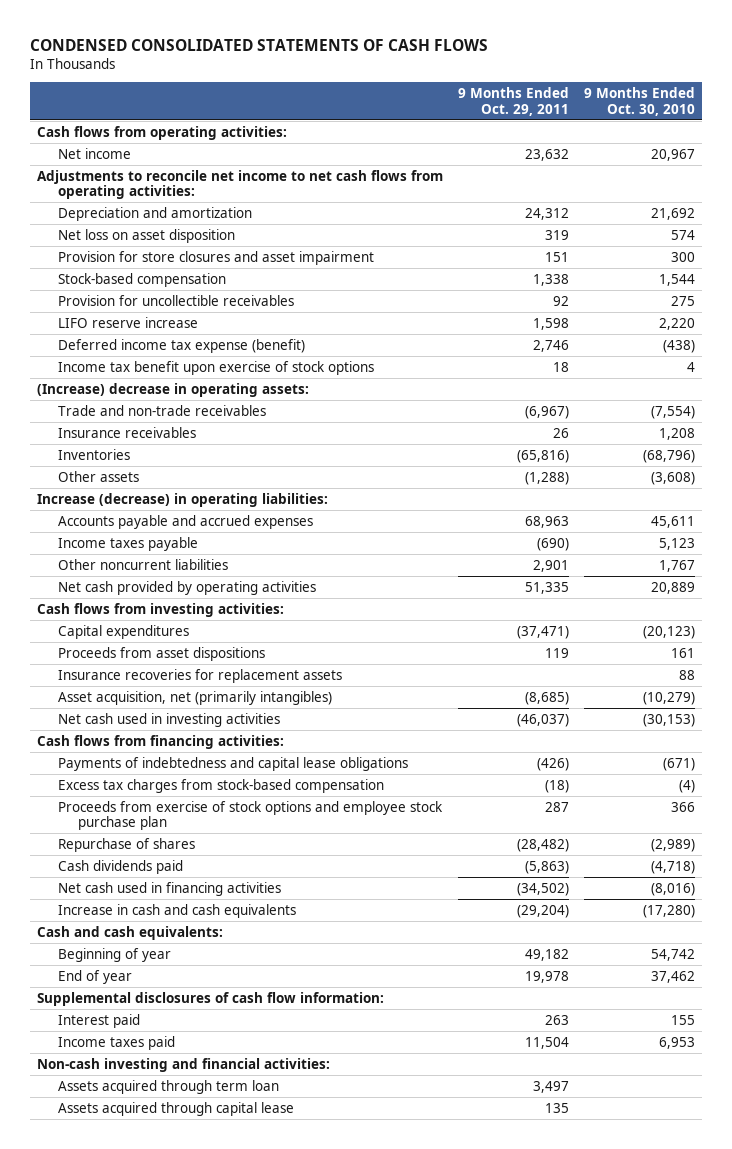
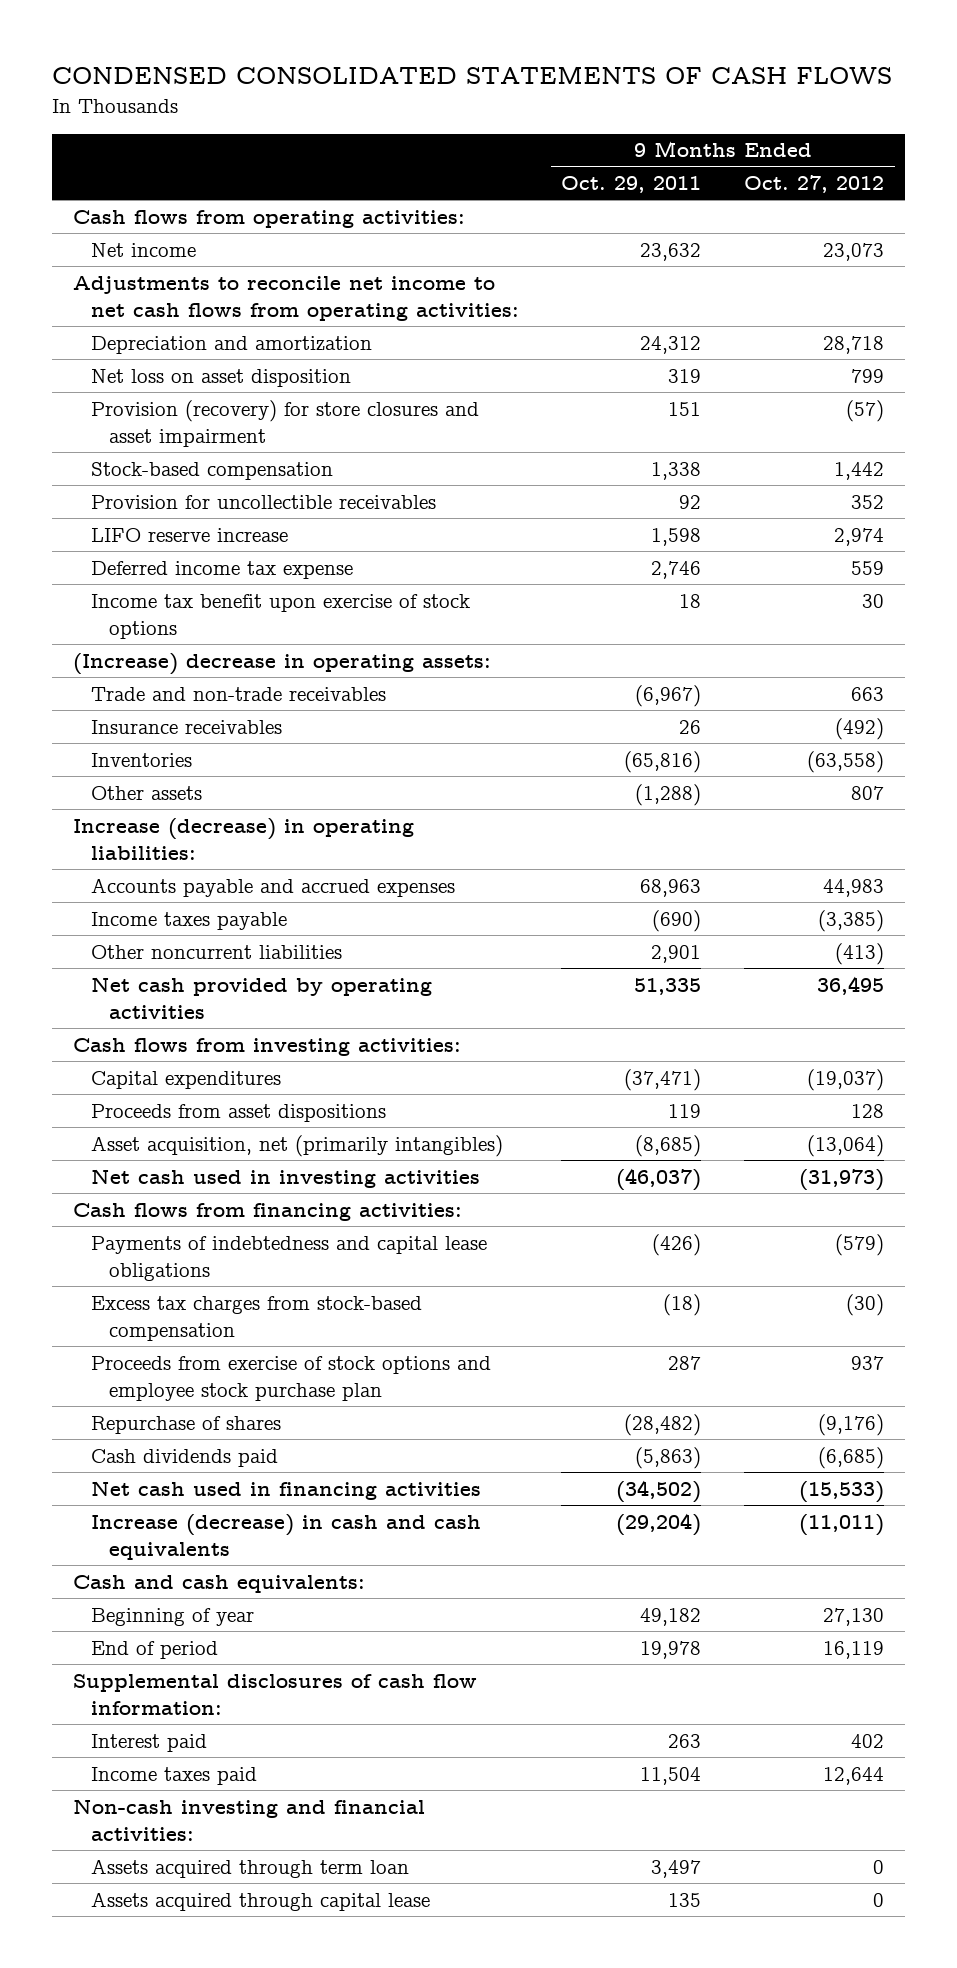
- | 9 Months Ended Oct. 29, 2011 | 9 Months Ended Oct. 30, 2010
+ | 9 Months Ended Oct. 29, 2011 | 9 Months Ended Oct. 27, 2012
- Provision for store closures and asset impairment | 151 | 300
+ Provision (recovery) for store closures and asset impairment | 151 | (57)
- Deferred income tax expense (benefit) | 2,746 | (438)
+ Deferred income tax expense | 2,746 | 559
- Insurance recoveries for replacement assets | | 88
- Increase in cash and cash equivalents | (29,204) | (17,280)
+ Increase (decrease) in cash and cash equivalents | (29,204) | (11,011)
- End of year | 19,978 | 37,462
+ End of period | 19,978 | 16,119

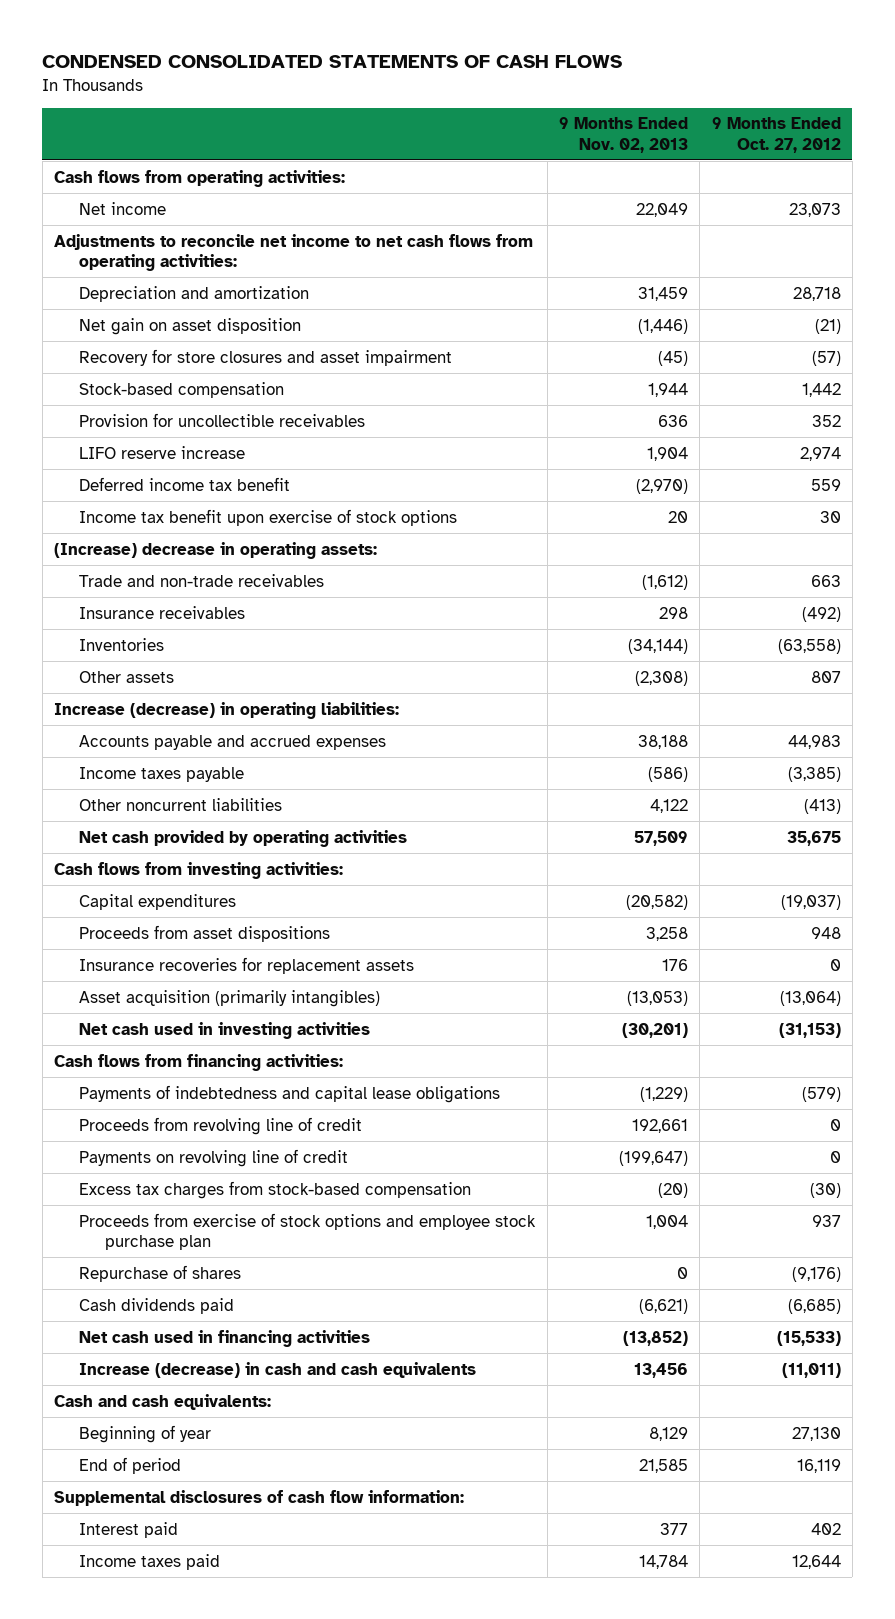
- | 9 Months Ended Oct. 29, 2011 | 9 Months Ended Oct. 27, 2012
+ | 9 Months Ended Nov. 02, 2013 | 9 Months Ended Oct. 27, 2012
- Net loss on asset disposition | 319 | 799
- Provision (recovery) for store closures and asset impairment | 151 | (57)
+ Net gain on asset disposition | (1,446) | (21)
+ Recovery for store closures and asset impairment | (45) | (57)
- Deferred income tax expense | 2,746 | 559
+ Deferred income tax benefit | (2,970) | 559
- Net cash provided by operating activities | 51,335 | 36,495
+ Net cash provided by operating activities | 57,509 | 35,675
- Proceeds from asset dispositions | 119 | 128
- Asset acquisition, net (primarily intangibles) | (8,685) | (13,064)
- Net cash used in investing activities | (46,037) | (31,973)
+ Proceeds from asset dispositions | 3,258 | 948
+ Insurance recoveries for replacement assets | 176 | 0
+ Asset acquisition (primarily intangibles) | (13,053) | (13,064)
+ Net cash used in investing activities | (30,201) | (31,153)
+ Proceeds from revolving line of credit | 192,661 | 0
+ Payments on revolving line of credit | (199,647) | 0
- Non-cash investing and financial activities:
- Assets acquired through term loan | 3,497 | 0
- Assets acquired through capital lease | 135 | 0

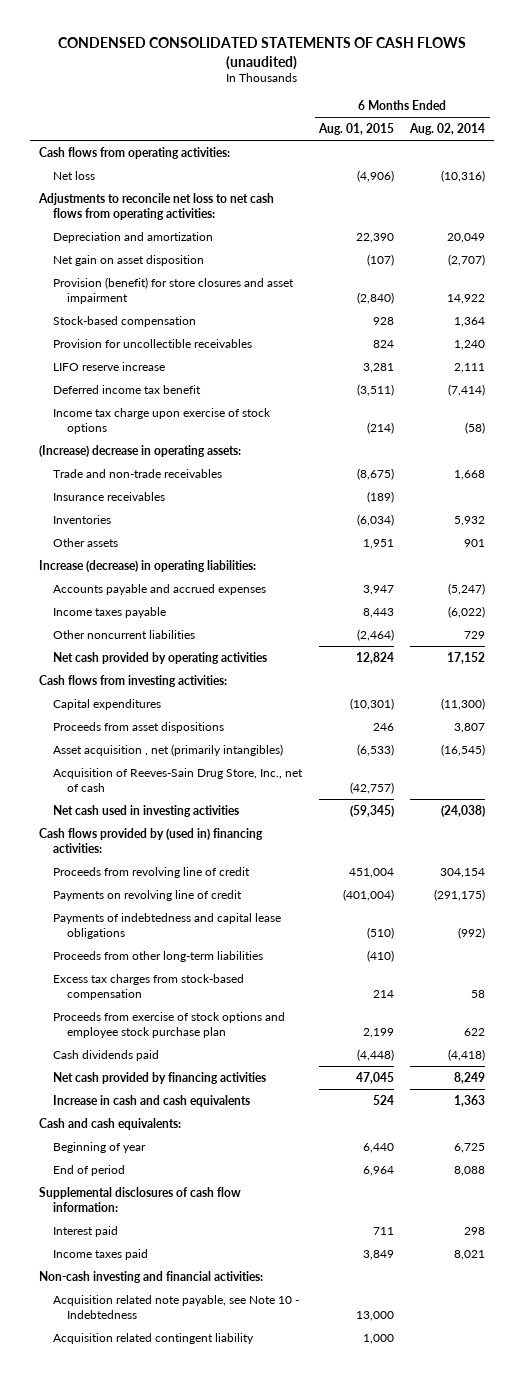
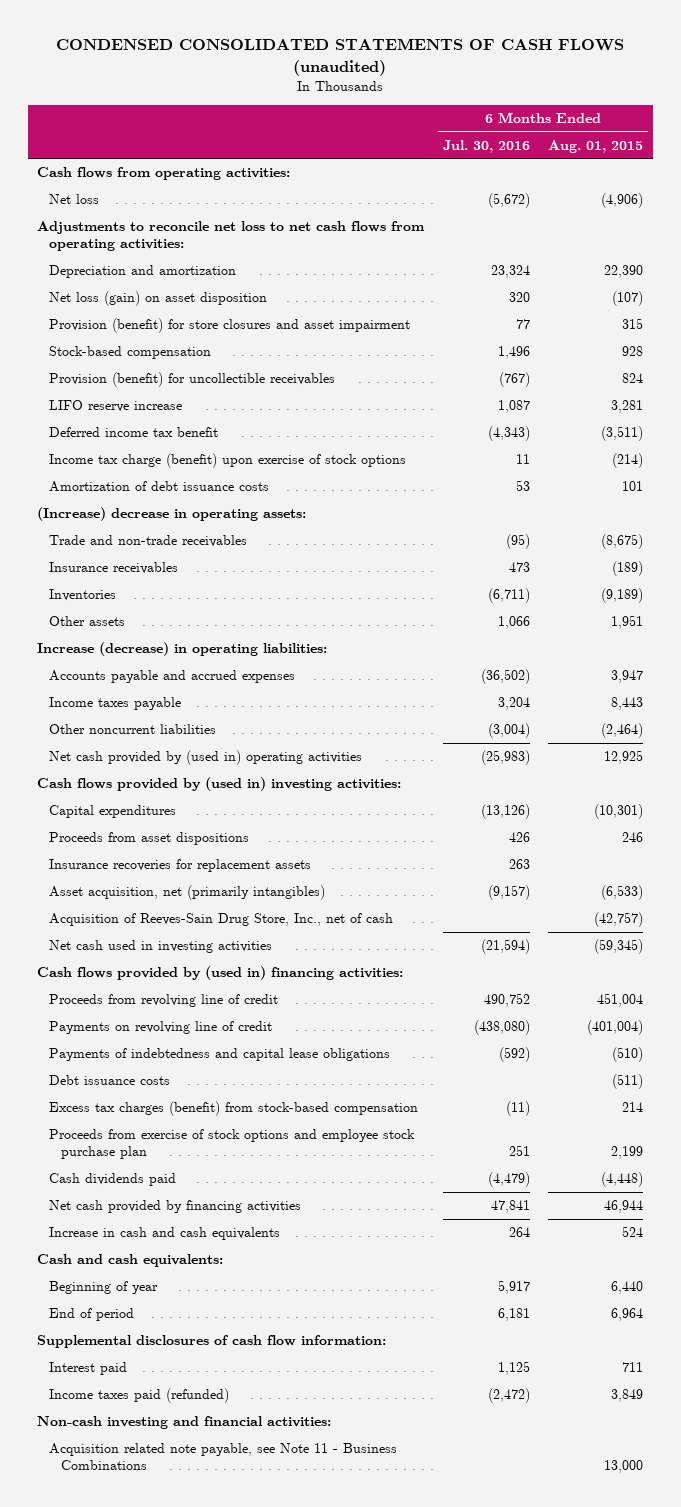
- | 6 Months Ended Aug. 01, 2015 | 6 Months Ended Aug. 02, 2014
+ | 6 Months Ended Jul. 30, 2016 | 6 Months Ended Aug. 01, 2015
- Net gain on asset disposition | (107) | (2,707)
- Provision (benefit) for store closures and asset impairment | (2,840) | 14,922
+ Net loss (gain) on asset disposition | 320 | (107)
+ Provision (benefit) for store closures and asset impairment | 77 | 315
- Provision for uncollectible receivables | 824 | 1,240
+ Provision (benefit) for uncollectible receivables | (767) | 824
- Income tax charge upon exercise of stock options | (214) | (58)
+ Income tax charge (benefit) upon exercise of stock options | 11 | (214)
+ Amortization of debt issuance costs | 53 | 101
- Inventories | (6,034) | 5,932
+ Inventories | (6,711) | (9,189)
- Net cash provided by operating activities | 12,824 | 17,152
- Cash flows from investing activities:
+ Net cash provided by (used in) operating activities | (25,983) | 12,925
+ Cash flows provided by (used in) investing activities:
- Asset acquisition , net (primarily intangibles) | (6,533) | (16,545)
+ Insurance recoveries for replacement assets | 263 |
+ Asset acquisition, net (primarily intangibles) | (9,157) | (6,533)
- Proceeds from other long-term liabilities | (410) |
- Excess tax charges from stock-based compensation | 214 | 58
+ Debt issuance costs | | (511)
+ Excess tax charges (benefit) from stock-based compensation | (11) | 214
- Net cash provided by financing activities | 47,045 | 8,249
+ Net cash provided by financing activities | 47,841 | 46,944
- Income taxes paid | 3,849 | 8,021
+ Income taxes paid (refunded) | (2,472) | 3,849
- Acquisition related note payable, see Note 10 - Indebtedness | 13,000 |
- Acquisition related contingent liability | 1,000 |
+ Acquisition related note payable, see Note 11 - Business Combinations | | 13,000

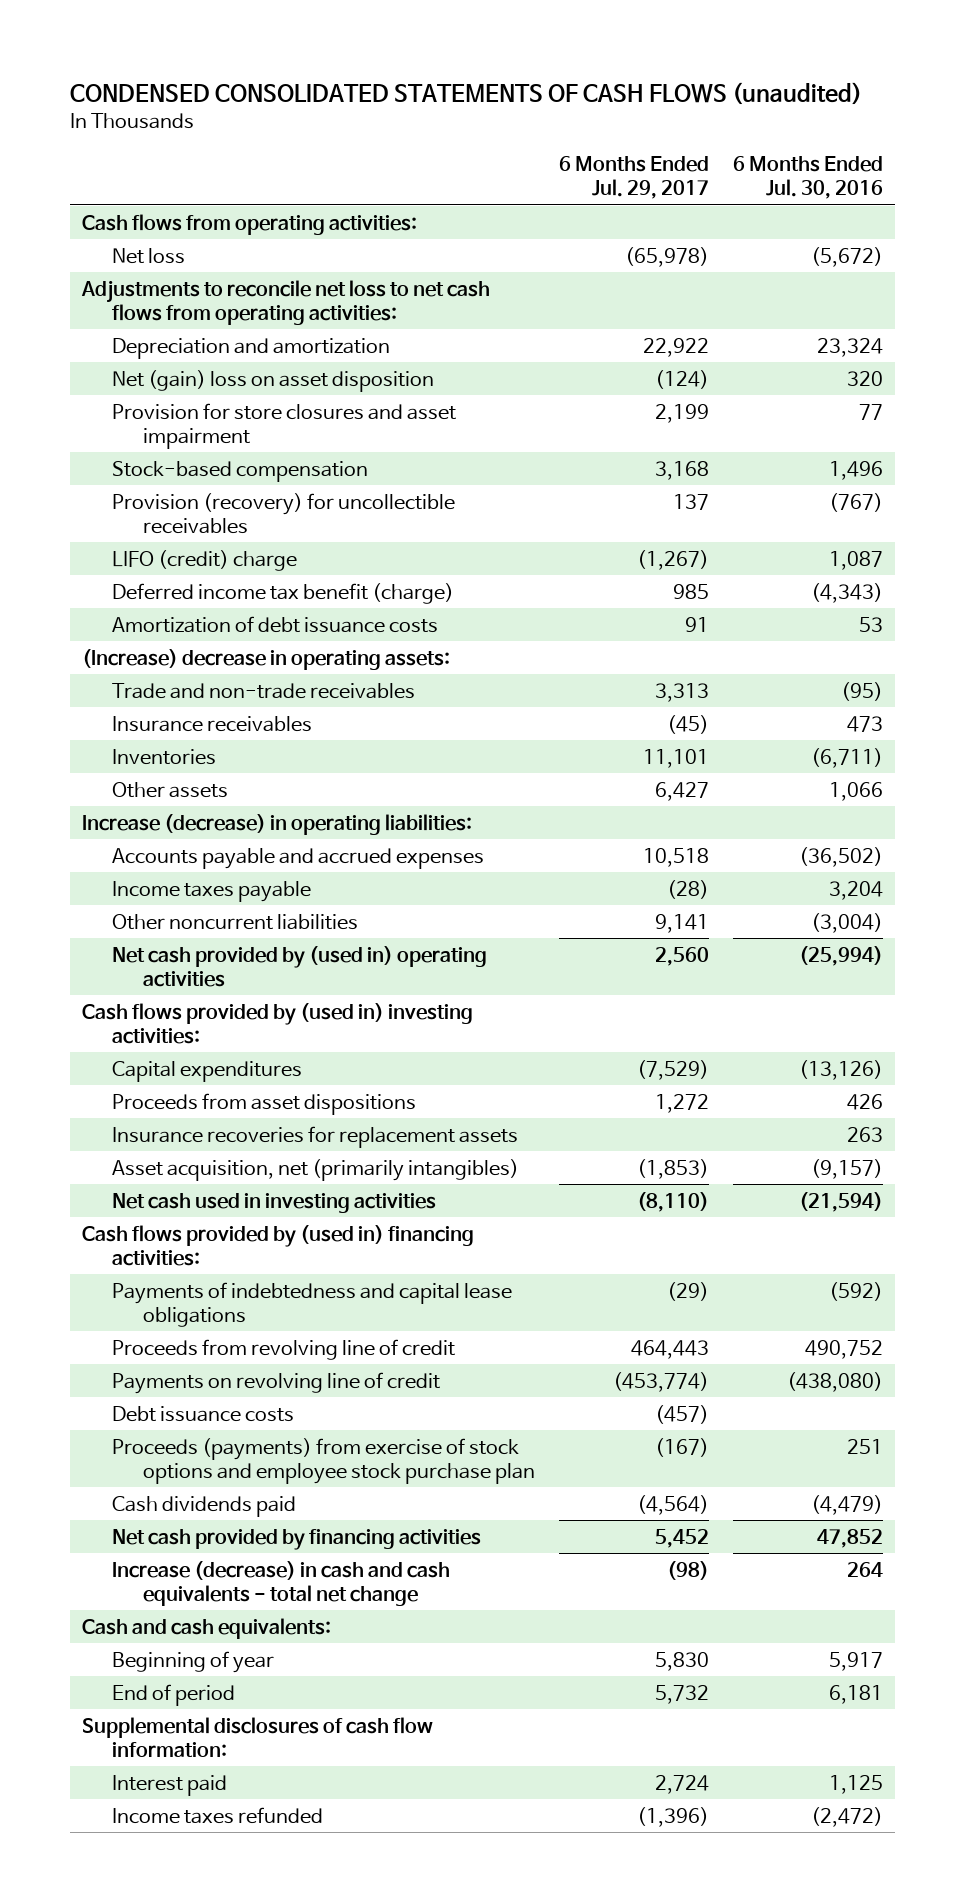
- | 6 Months Ended Jul. 30, 2016 | 6 Months Ended Aug. 01, 2015
+ | 6 Months Ended Jul. 29, 2017 | 6 Months Ended Jul. 30, 2016
- Net loss (gain) on asset disposition | 320 | (107)
- Provision (benefit) for store closures and asset impairment | 77 | 315
+ Net (gain) loss on asset disposition | (124) | 320
+ Provision for store closures and asset impairment | 2,199 | 77
- Provision (benefit) for uncollectible receivables | (767) | 824
- LIFO reserve increase | 1,087 | 3,281
- Deferred income tax benefit | (4,343) | (3,511)
- Income tax charge (benefit) upon exercise of stock options | 11 | (214)
+ Provision (recovery) for uncollectible receivables | 137 | (767)
+ LIFO (credit) charge | (1,267) | 1,087
+ Deferred income tax benefit (charge) | 985 | (4,343)
- Net cash provided by (used in) operating activities | (25,983) | 12,925
+ Net cash provided by (used in) operating activities | 2,560 | (25,994)
- Acquisition of Reeves-Sain Drug Store, Inc., net of cash | | (42,757)
moved up: Payments of indebtedness and capital lease obligations | (29) | (592)
- Excess tax charges (benefit) from stock-based compensation | (11) | 214
- Proceeds from exercise of stock options and employee stock purchase plan | 251 | 2,199
+ Proceeds (payments) from exercise of stock options and employee stock purchase plan | (167) | 251
- Net cash provided by financing activities | 47,841 | 46,944
- Increase in cash and cash equivalents | 264 | 524
+ Net cash provided by financing activities | 5,452 | 47,852
+ Increase (decrease) in cash and cash equivalents - total net change | (98) | 264
- Income taxes paid (refunded) | (2,472) | 3,849
- Non-cash investing and financial activities:
- Acquisition related note payable, see Note 11 - Business Combinations | | 13,000
+ Income taxes refunded | (1,396) | (2,472)

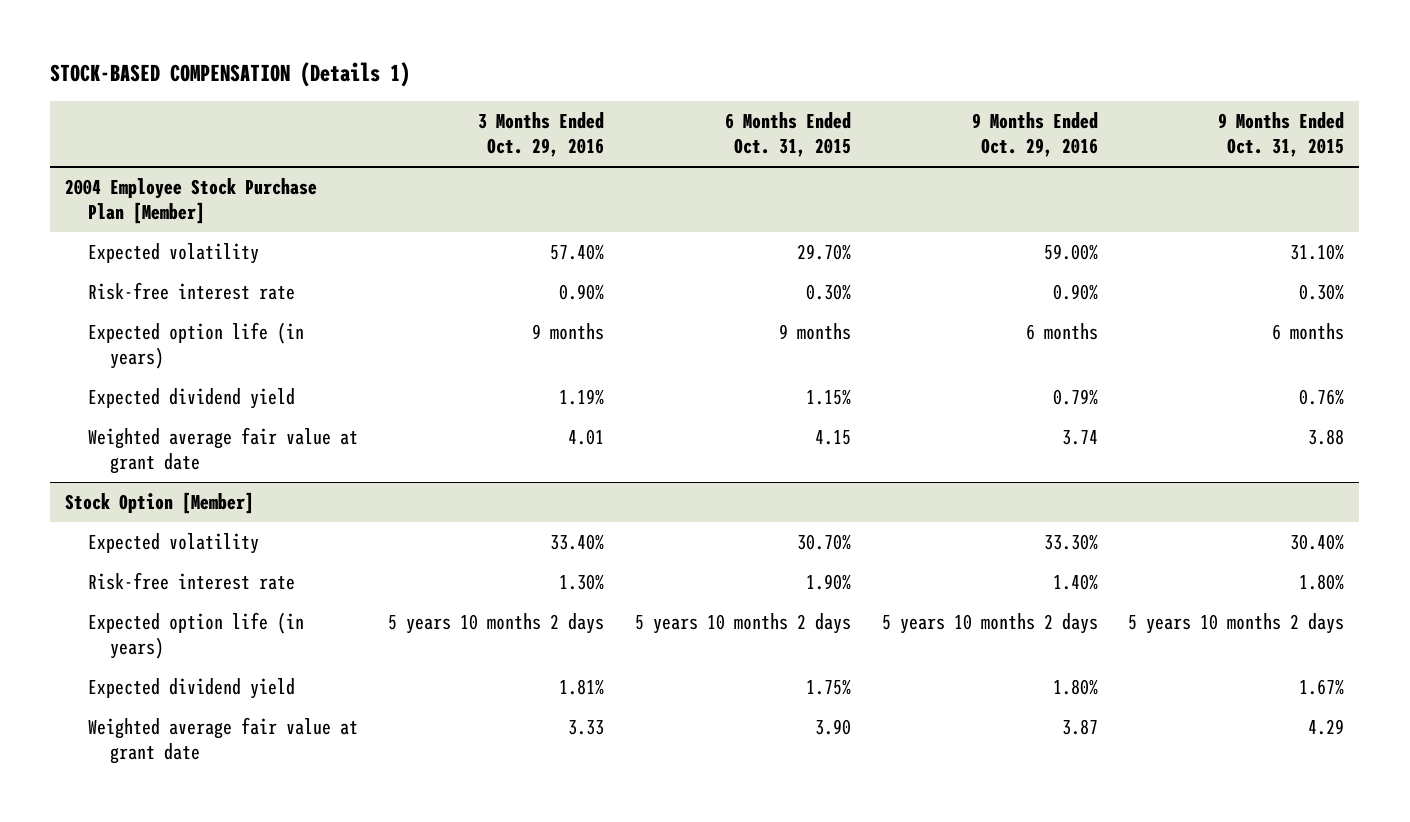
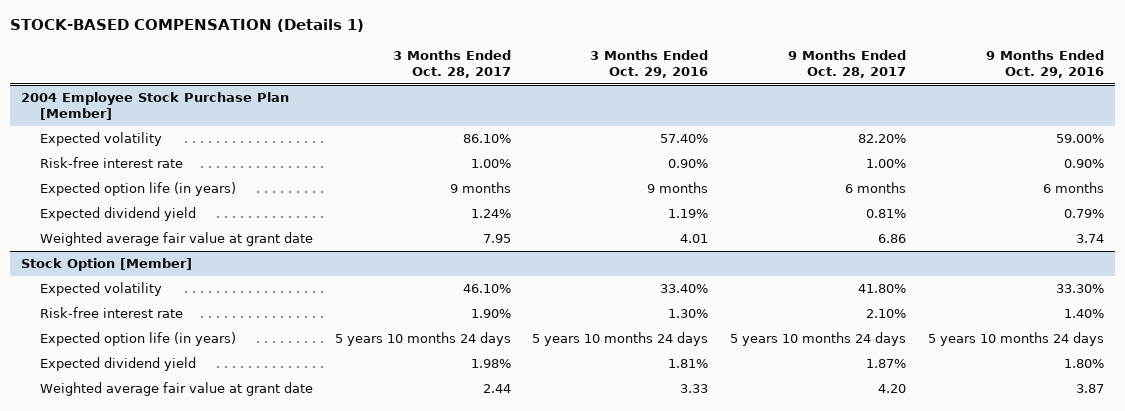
- | 3 Months Ended Oct. 29, 2016 | 6 Months Ended Oct. 31, 2015 | 9 Months Ended Oct. 29, 2016 | 9 Months Ended Oct. 31, 2015
+ | 3 Months Ended Oct. 28, 2017 | 3 Months Ended Oct. 29, 2016 | 9 Months Ended Oct. 28, 2017 | 9 Months Ended Oct. 29, 2016
@ Stock Option [Member]
- Expected option life (in years) | 5 years 10 months 2 days | 5 years 10 months 2 days | 5 years 10 months 2 days | 5 years 10 months 2 days
+ Expected option life (in years) | 5 years 10 months 24 days | 5 years 10 months 24 days | 5 years 10 months 24 days | 5 years 10 months 24 days

